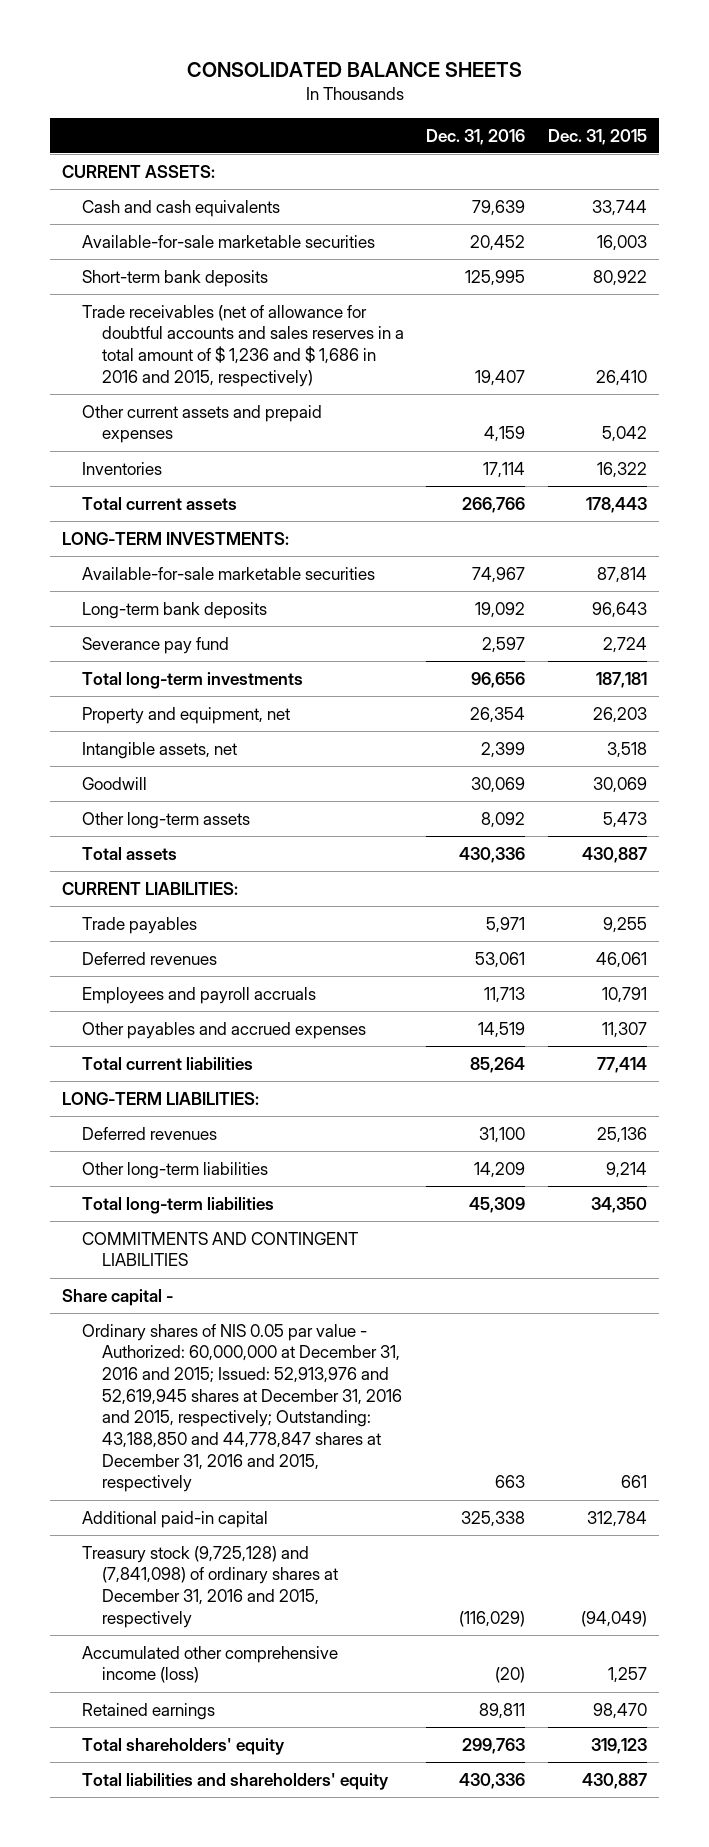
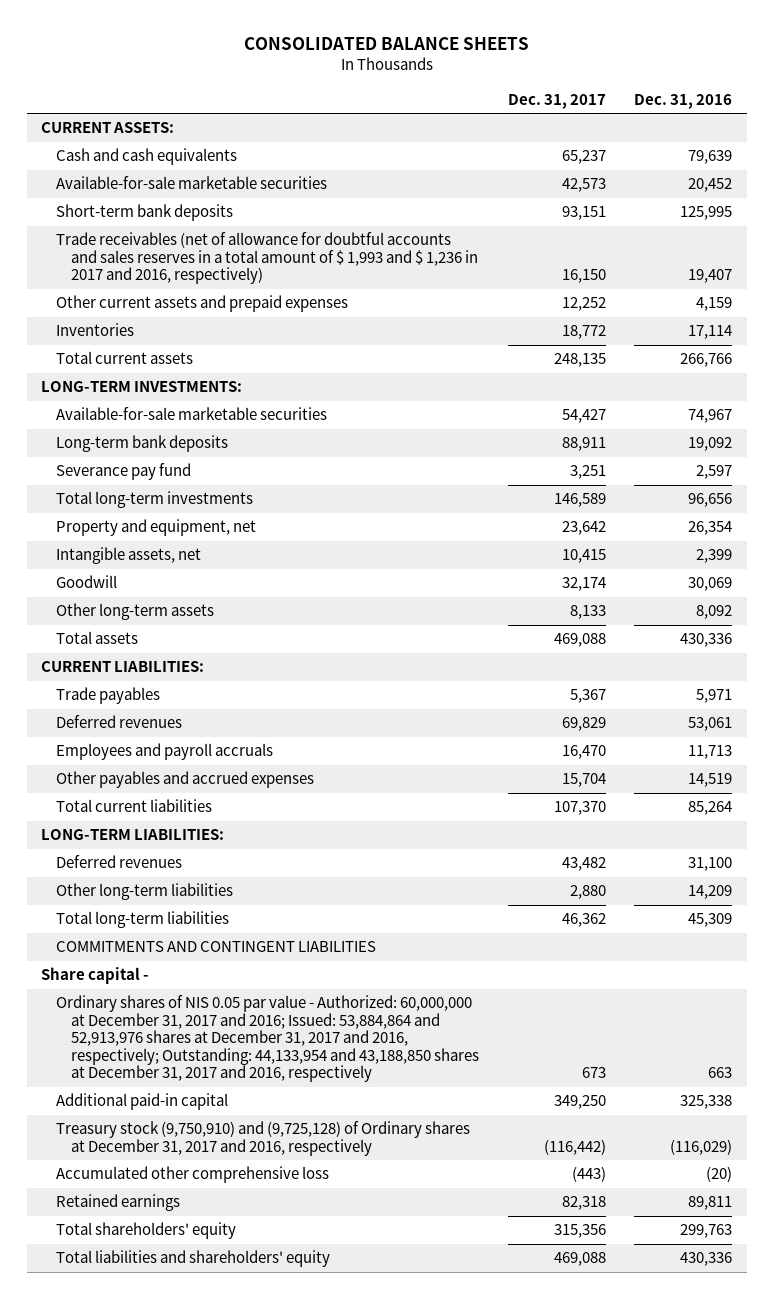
- | Dec. 31, 2016 | Dec. 31, 2015
+ | Dec. 31, 2017 | Dec. 31, 2016
- Trade receivables (net of allowance for doubtful accounts and sales reserves in a total amount of $ 1,236 and $ 1,686 in 2016 and 2015, respectively) | 19,407 | 26,410
+ Trade receivables (net of allowance for doubtful accounts and sales reserves in a total amount of $ 1,993 and $ 1,236 in 2017 and 2016, respectively) | 16,150 | 19,407
- Ordinary shares of NIS 0.05 par value - Authorized: 60,000,000 at December 31, 2016 and 2015; Issued: 52,913,976 and 52,619,945 shares at December 31, 2016 and 2015, respectively; Outstanding: 43,188,850 and 44,778,847 shares at December 31, 2016 and 2015, respectively | 663 | 661
+ Ordinary shares of NIS 0.05 par value - Authorized: 60,000,000 at December 31, 2017 and 2016; Issued: 53,884,864 and 52,913,976 shares at December 31, 2017 and 2016, respectively; Outstanding: 44,133,954 and 43,188,850 shares at December 31, 2017 and 2016, respectively | 673 | 663
- Treasury stock (9,725,128) and (7,841,098) of ordinary shares at December 31, 2016 and 2015, respectively | (116,029) | (94,049)
- Accumulated other comprehensive income (loss) | (20) | 1,257
+ Treasury stock (9,750,910) and (9,725,128) of Ordinary shares at December 31, 2017 and 2016, respectively | (116,442) | (116,029)
+ Accumulated other comprehensive loss | (443) | (20)

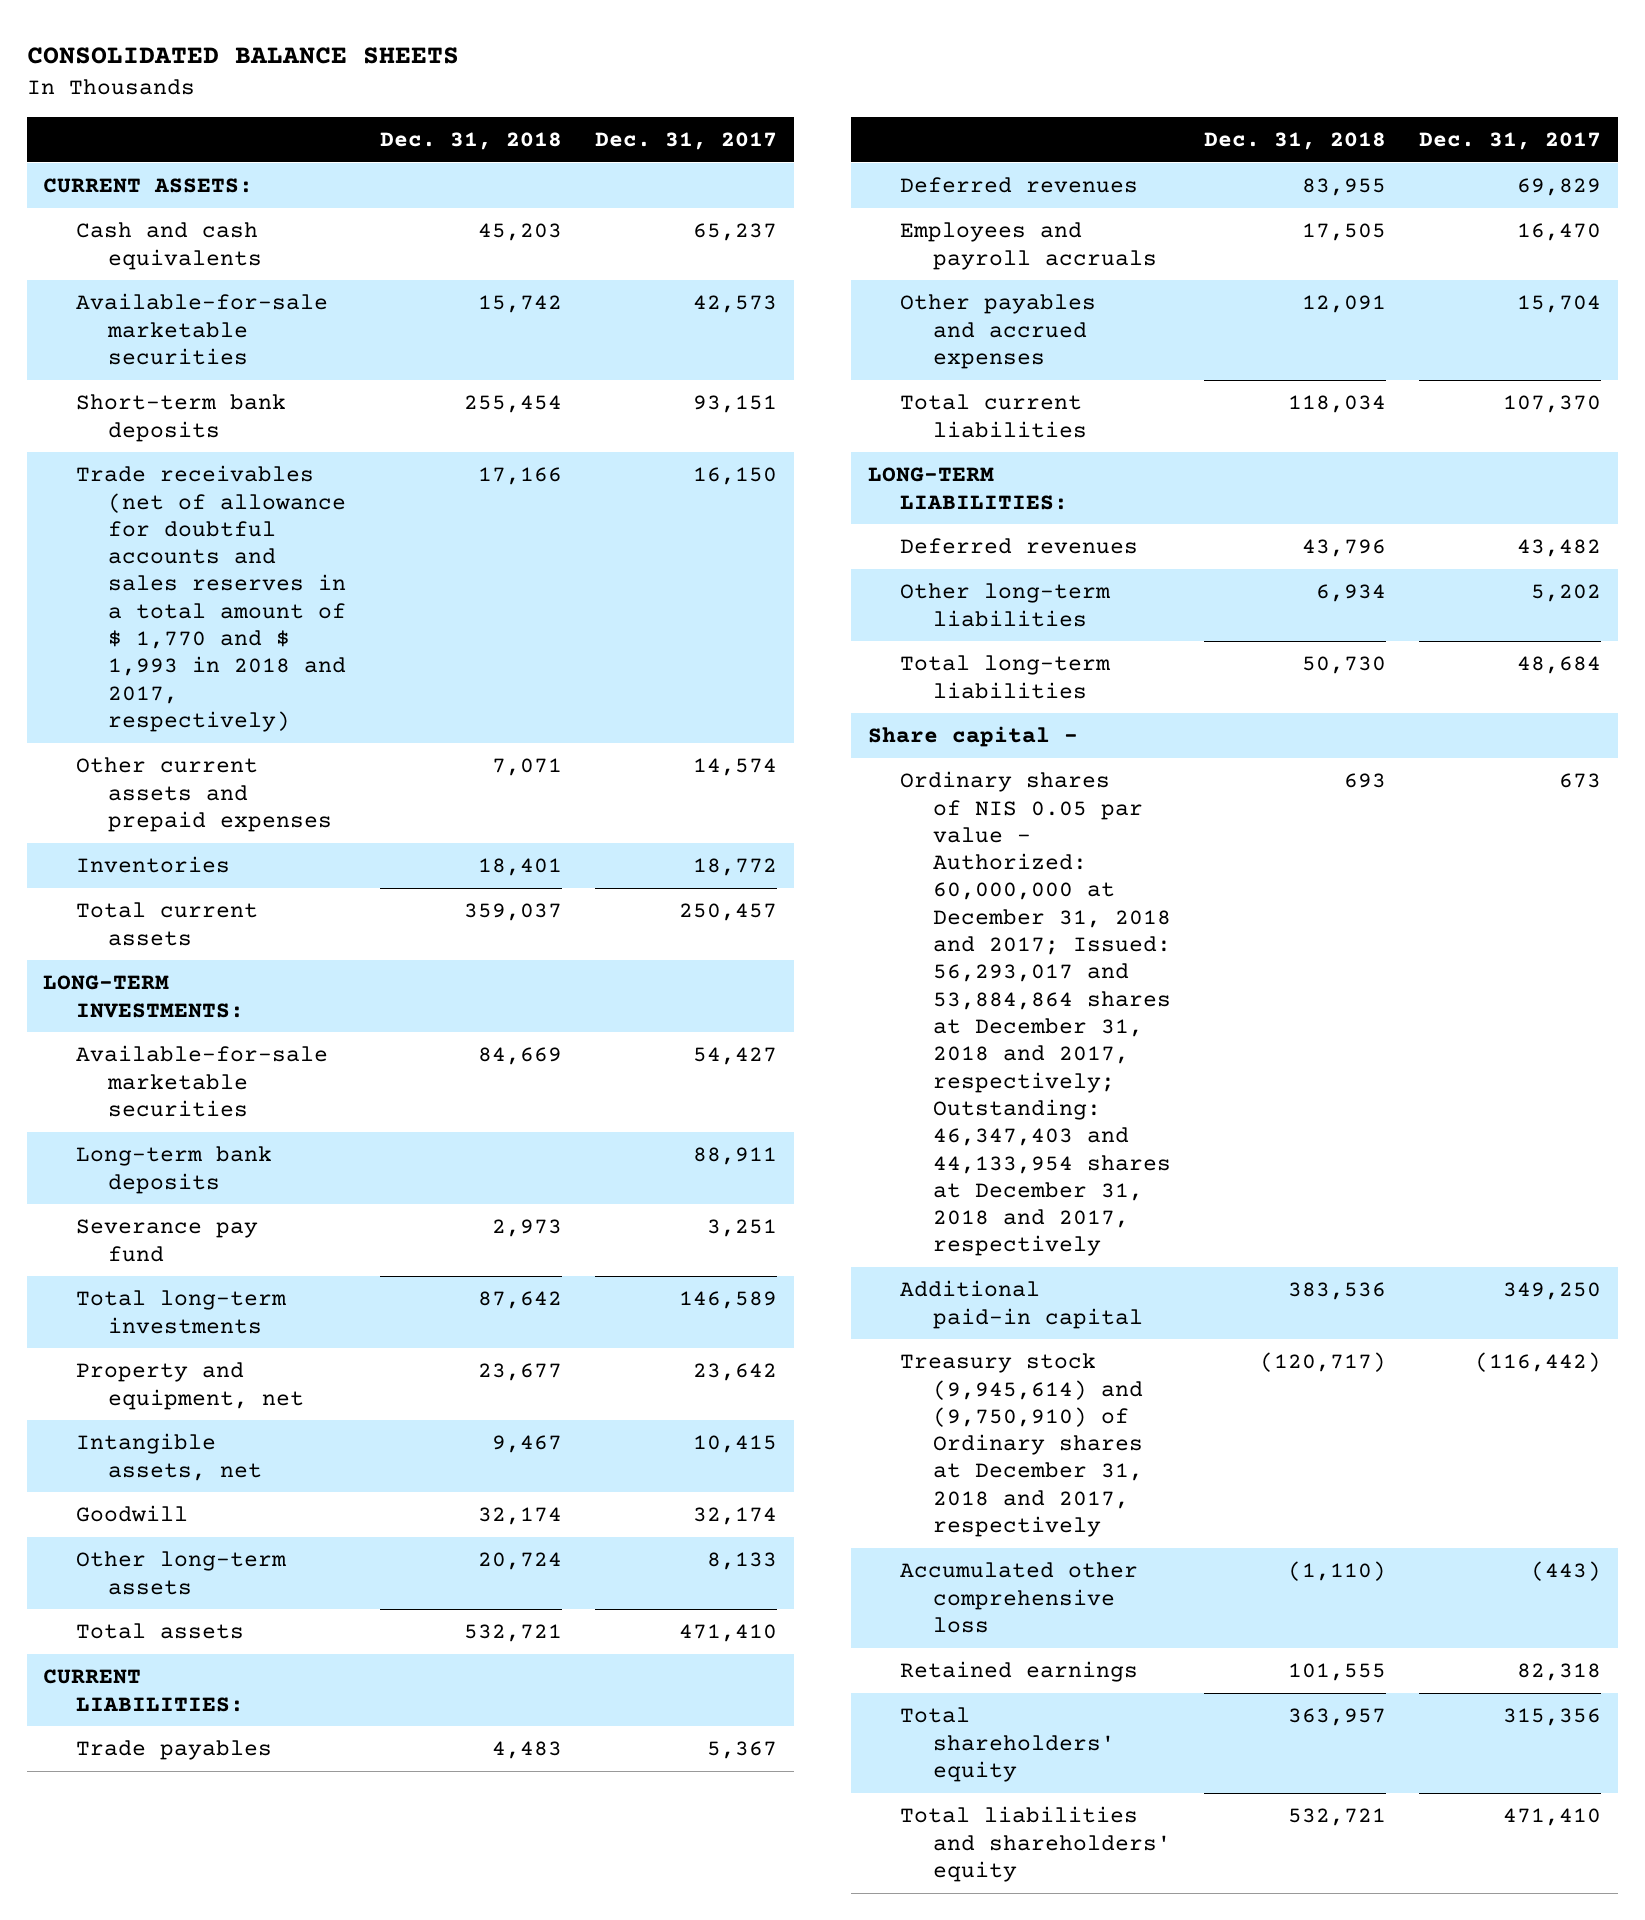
- | Dec. 31, 2017 | Dec. 31, 2016
+ | Dec. 31, 2018 | Dec. 31, 2017
- Trade receivables (net of allowance for doubtful accounts and sales reserves in a total amount of $ 1,993 and $ 1,236 in 2017 and 2016, respectively) | 16,150 | 19,407
- Other current assets and prepaid expenses | 12,252 | 4,159
+ Trade receivables (net of allowance for doubtful accounts and sales reserves in a total amount of $ 1,770 and $ 1,993 in 2018 and 2017, respectively) | 17,166 | 16,150
+ Other current assets and prepaid expenses | 7,071 | 14,574
- Total current assets | 248,135 | 266,766
+ Total current assets | 359,037 | 250,457
- Total assets | 469,088 | 430,336
+ Total assets | 532,721 | 471,410
- Other long-term liabilities | 2,880 | 14,209
- Total long-term liabilities | 46,362 | 45,309
- COMMITMENTS AND CONTINGENT LIABILITIES
+ Other long-term liabilities | 6,934 | 5,202
+ Total long-term liabilities | 50,730 | 48,684
- Ordinary shares of NIS 0.05 par value - Authorized: 60,000,000 at December 31, 2017 and 2016; Issued: 53,884,864 and 52,913,976 shares at December 31, 2017 and 2016, respectively; Outstanding: 44,133,954 and 43,188,850 shares at December 31, 2017 and 2016, respectively | 673 | 663
+ Ordinary shares of NIS 0.05 par value - Authorized: 60,000,000 at December 31, 2018 and 2017; Issued: 56,293,017 and 53,884,864 shares at December 31, 2018 and 2017, respectively; Outstanding: 46,347,403 and 44,133,954 shares at December 31, 2018 and 2017, respectively | 693 | 673
- Treasury stock (9,750,910) and (9,725,128) of Ordinary shares at December 31, 2017 and 2016, respectively | (116,442) | (116,029)
+ Treasury stock (9,945,614) and (9,750,910) of Ordinary shares at December 31, 2018 and 2017, respectively | (120,717) | (116,442)
- Total liabilities and shareholders' equity | 469,088 | 430,336
+ Total liabilities and shareholders' equity | 532,721 | 471,410

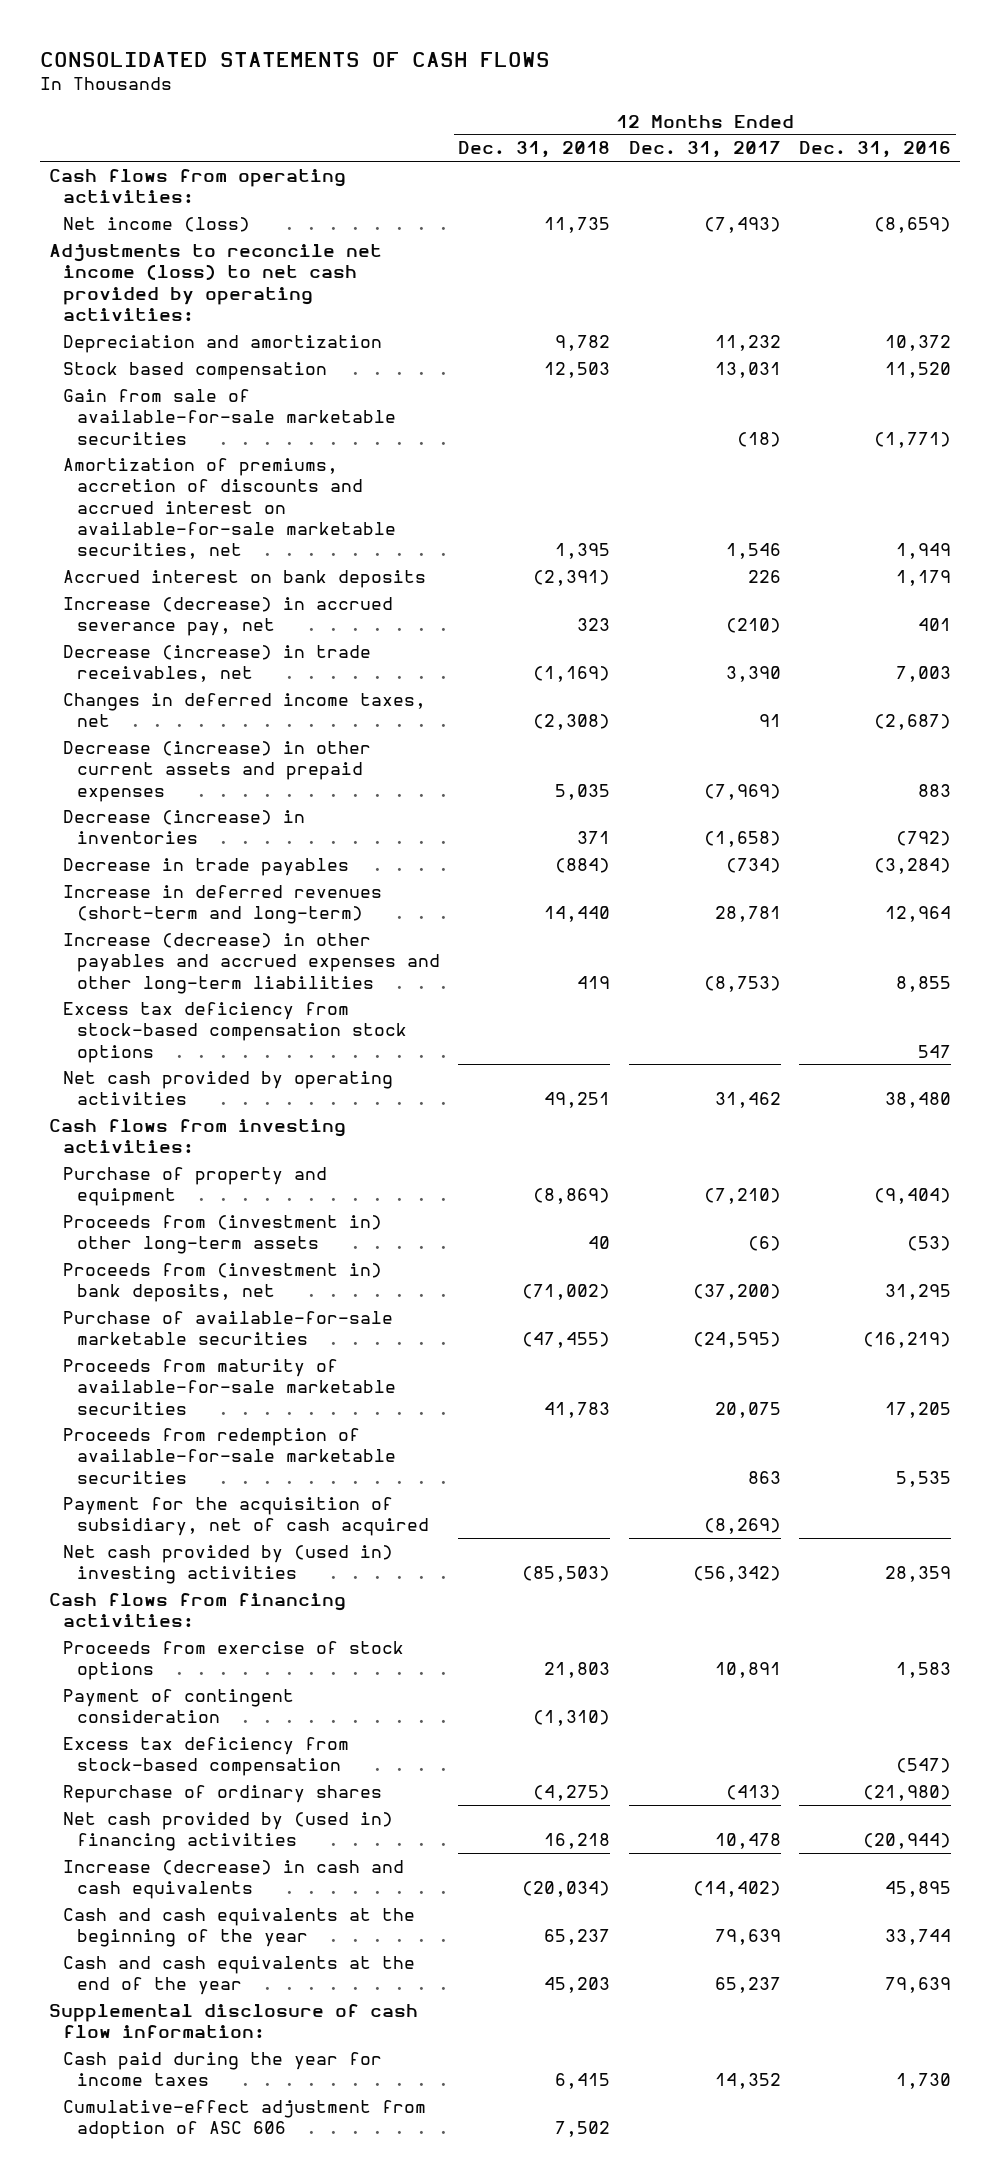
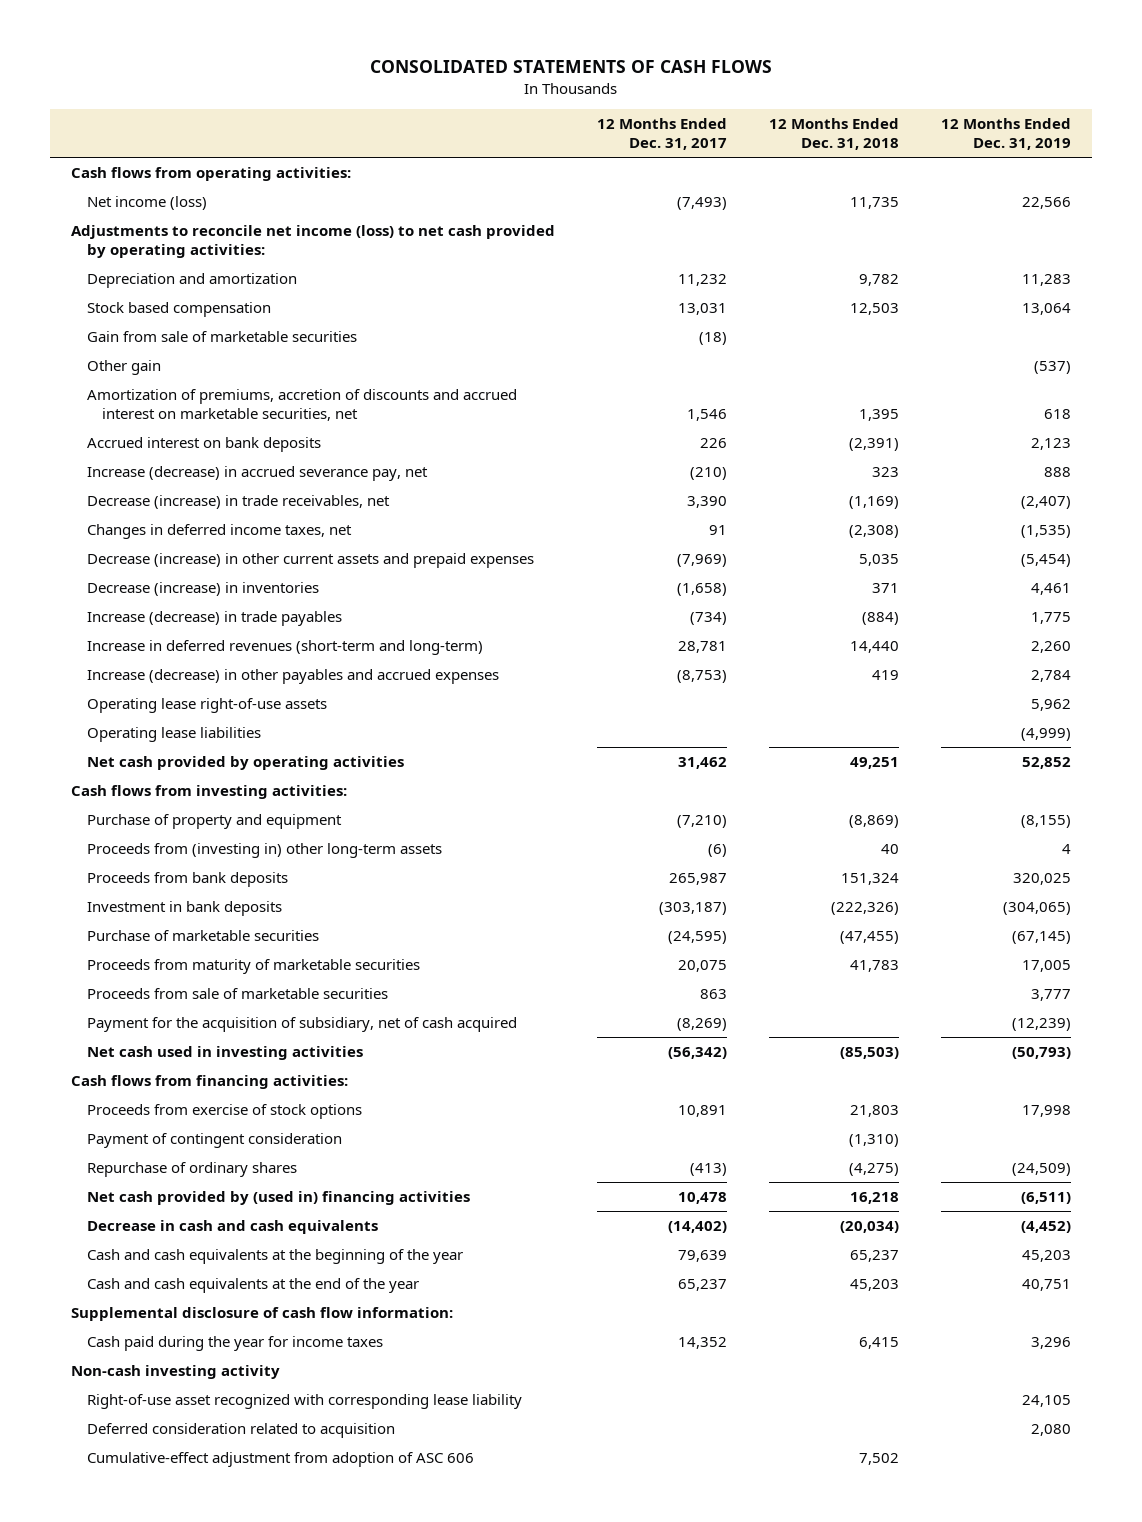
- | 12 Months Ended Dec. 31, 2018 | 12 Months Ended Dec. 31, 2017 | 12 Months Ended Dec. 31, 2016
+ | 12 Months Ended Dec. 31, 2017 | 12 Months Ended Dec. 31, 2018 | 12 Months Ended Dec. 31, 2019
- Gain from sale of available-for-sale marketable securities | | (18) | (1,771)
- Amortization of premiums, accretion of discounts and accrued interest on available-for-sale marketable securities, net | 1,395 | 1,546 | 1,949
+ Gain from sale of marketable securities | (18) | |
+ Other gain | | | (537)
+ Amortization of premiums, accretion of discounts and accrued interest on marketable securities, net | 1,546 | 1,395 | 618
- Decrease in trade payables | (884) | (734) | (3,284)
+ Increase (decrease) in trade payables | (734) | (884) | 1,775
- Increase (decrease) in other payables and accrued expenses and other long-term liabilities | 419 | (8,753) | 8,855
- Excess tax deficiency from stock-based compensation stock options | | | 547
+ Increase (decrease) in other payables and accrued expenses | (8,753) | 419 | 2,784
+ Operating lease right-of-use assets | | | 5,962
+ Operating lease liabilities | | | (4,999)
- Proceeds from (investment in) other long-term assets | 40 | (6) | (53)
- Proceeds from (investment in) bank deposits, net | (71,002) | (37,200) | 31,295
- Purchase of available-for-sale marketable securities | (47,455) | (24,595) | (16,219)
- Proceeds from maturity of available-for-sale marketable securities | 41,783 | 20,075 | 17,205
- Proceeds from redemption of available-for-sale marketable securities | | 863 | 5,535
+ Proceeds from (investing in) other long-term assets | (6) | 40 | 4
+ Proceeds from bank deposits | 265,987 | 151,324 | 320,025
+ Investment in bank deposits | (303,187) | (222,326) | (304,065)
+ Purchase of marketable securities | (24,595) | (47,455) | (67,145)
+ Proceeds from maturity of marketable securities | 20,075 | 41,783 | 17,005
+ Proceeds from sale of marketable securities | 863 | | 3,777
- Net cash provided by (used in) investing activities | (85,503) | (56,342) | 28,359
+ Net cash used in investing activities | (56,342) | (85,503) | (50,793)
- Excess tax deficiency from stock-based compensation | | | (547)
- Increase (decrease) in cash and cash equivalents | (20,034) | (14,402) | 45,895
+ Decrease in cash and cash equivalents | (14,402) | (20,034) | (4,452)
+ Non-cash investing activity
+ Right-of-use asset recognized with corresponding lease liability | | | 24,105
+ Deferred consideration related to acquisition | | | 2,080

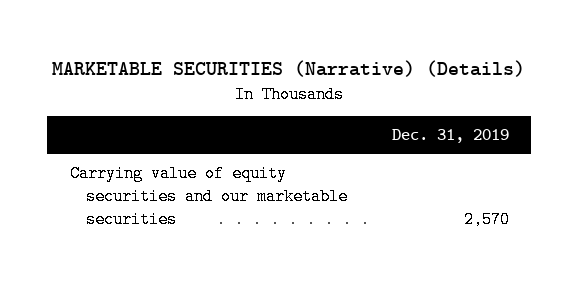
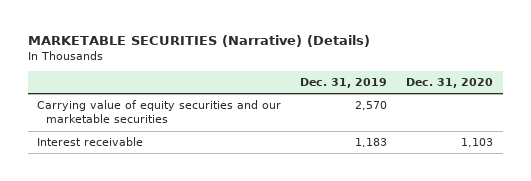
- | Dec. 31, 2019
+ | Dec. 31, 2019 | Dec. 31, 2020
+ Interest receivable | 1,183 | 1,103

